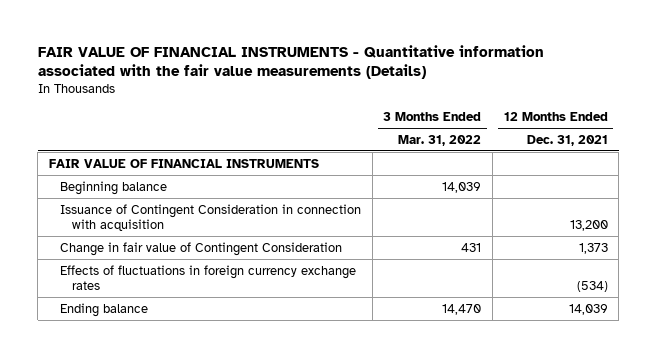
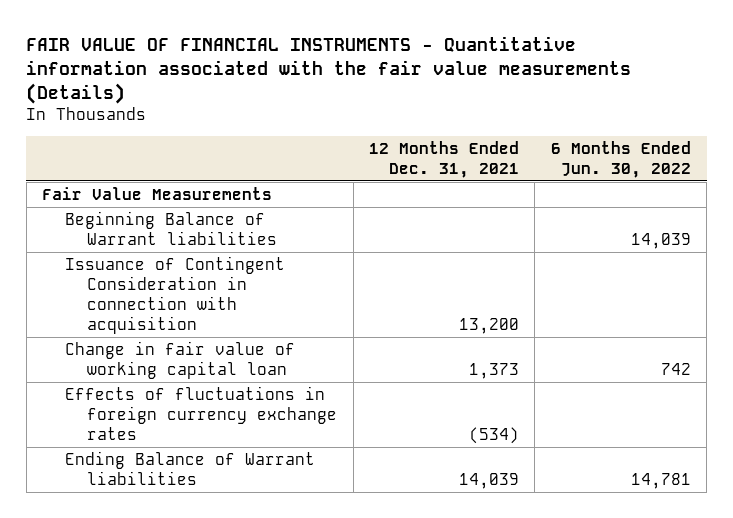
- | 3 Months Ended Mar. 31, 2022 | 12 Months Ended Dec. 31, 2021
+ | 12 Months Ended Dec. 31, 2021 | 6 Months Ended Jun. 30, 2022
- FAIR VALUE OF FINANCIAL INSTRUMENTS
- Beginning balance | 14,039 |
+ Fair Value Measurements
+ Beginning Balance of Warrant liabilities | | 14,039
- Change in fair value of Contingent Consideration | 431 | 1,373
+ Change in fair value of working capital loan | 1,373 | 742
- Ending balance | 14,470 | 14,039
+ Ending Balance of Warrant liabilities | 14,039 | 14,781

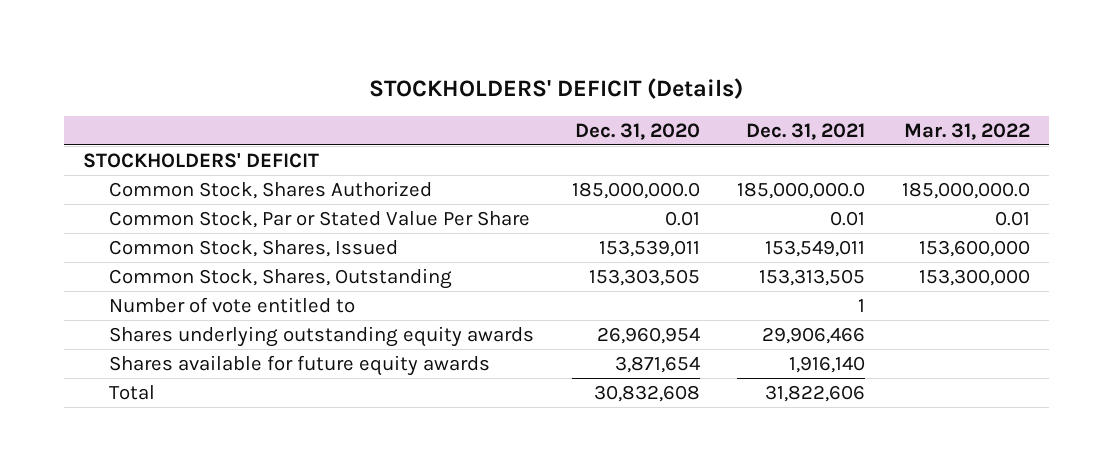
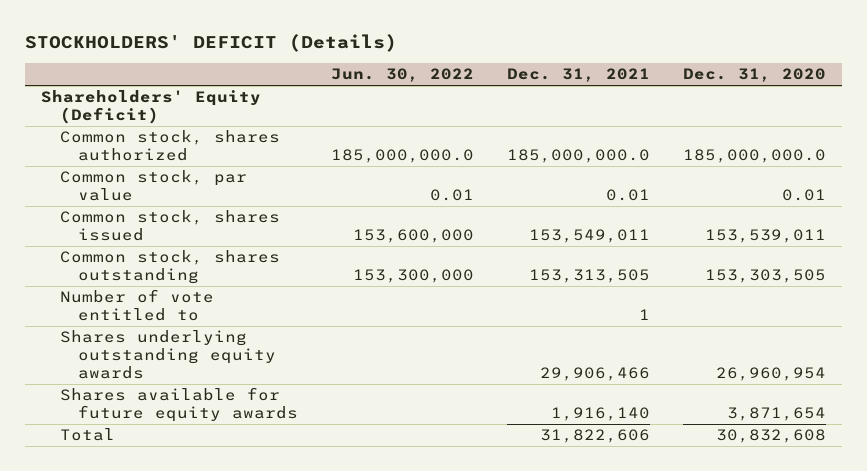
- | Dec. 31, 2020 | Dec. 31, 2021 | Mar. 31, 2022
+ | Jun. 30, 2022 | Dec. 31, 2021 | Dec. 31, 2020
- STOCKHOLDERS' DEFICIT
- Common Stock, Shares Authorized | 185,000,000.0 | 185,000,000.0 | 185,000,000.0
- Common Stock, Par or Stated Value Per Share | 0.01 | 0.01 | 0.01
- Common Stock, Shares, Issued | 153,539,011 | 153,549,011 | 153,600,000
- Common Stock, Shares, Outstanding | 153,303,505 | 153,313,505 | 153,300,000
+ Shareholders' Equity (Deficit)
+ Common stock, shares authorized | 185,000,000.0 | 185,000,000.0 | 185,000,000.0
+ Common stock, par value | 0.01 | 0.01 | 0.01
+ Common stock, shares issued | 153,600,000 | 153,549,011 | 153,539,011
+ Common stock, shares outstanding | 153,300,000 | 153,313,505 | 153,303,505

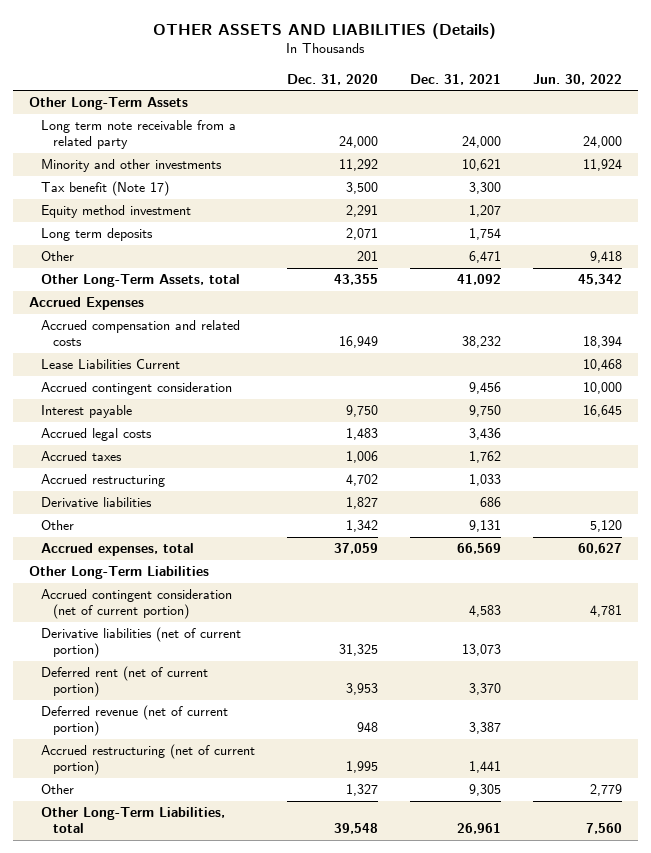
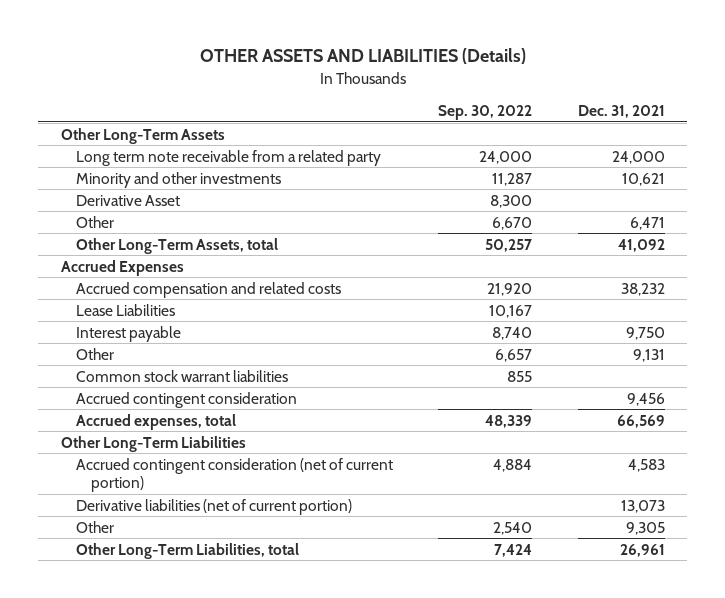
- | Dec. 31, 2020 | Dec. 31, 2021 | Jun. 30, 2022
+ | Sep. 30, 2022 | Dec. 31, 2021
- Tax benefit (Note 17) | 3,500 | 3,300 |
- Equity method investment | 2,291 | 1,207 |
- Long term deposits | 2,071 | 1,754 |
+ Derivative Asset | 8,300 |
- Lease Liabilities Current | | | 10,468
+ Lease Liabilities | 10,167 |
- Accrued legal costs | 1,483 | 3,436 |
- Accrued taxes | 1,006 | 1,762 |
- Accrued restructuring | 4,702 | 1,033 |
- Derivative liabilities | 1,827 | 686 |
+ Common stock warrant liabilities | 855 |
moved down: Accrued contingent consideration | | 9,456
- Deferred rent (net of current portion) | 3,953 | 3,370 |
- Deferred revenue (net of current portion) | 948 | 3,387 |
- Accrued restructuring (net of current portion) | 1,995 | 1,441 |

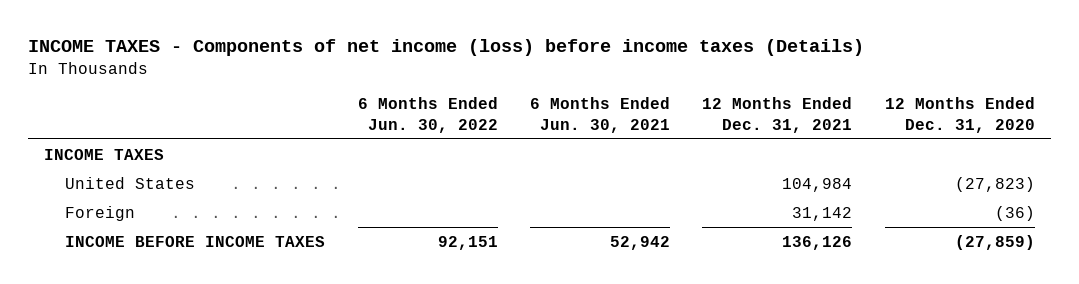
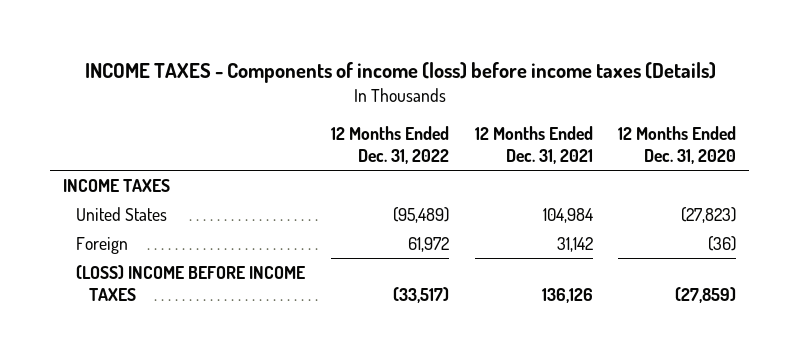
- INCOME TAXES - Components of net income (loss) before income taxes (Details)
+ INCOME TAXES - Components of income (loss) before income taxes (Details)
- | 6 Months Ended Jun. 30, 2022 | 6 Months Ended Jun. 30, 2021 | 12 Months Ended Dec. 31, 2021 | 12 Months Ended Dec. 31, 2020
+ | 12 Months Ended Dec. 31, 2022 | 12 Months Ended Dec. 31, 2021 | 12 Months Ended Dec. 31, 2020
- INCOME BEFORE INCOME TAXES | 92,151 | 52,942 | 136,126 | (27,859)
+ (LOSS) INCOME BEFORE INCOME TAXES | (33,517) | 136,126 | (27,859)

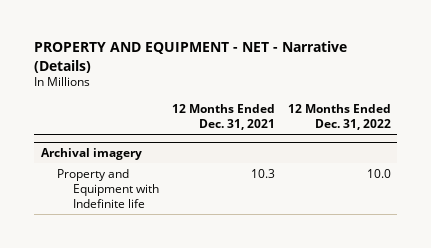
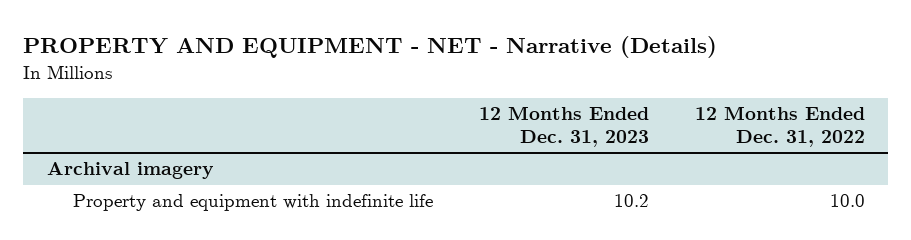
- | 12 Months Ended Dec. 31, 2021 | 12 Months Ended Dec. 31, 2022
+ | 12 Months Ended Dec. 31, 2023 | 12 Months Ended Dec. 31, 2022
@ Archival imagery
- Property and Equipment with Indefinite life | 10.3 | 10.0
+ Property and equipment with indefinite life | 10.2 | 10.0

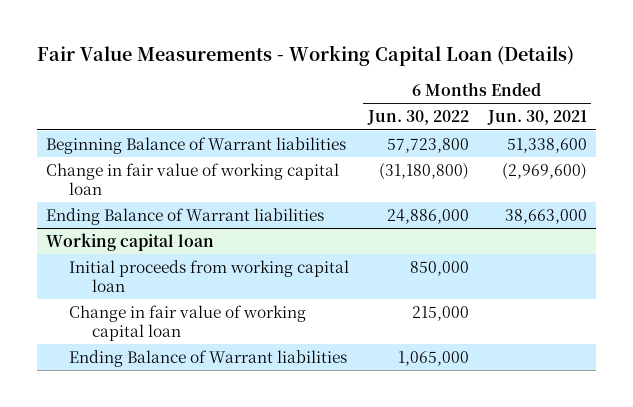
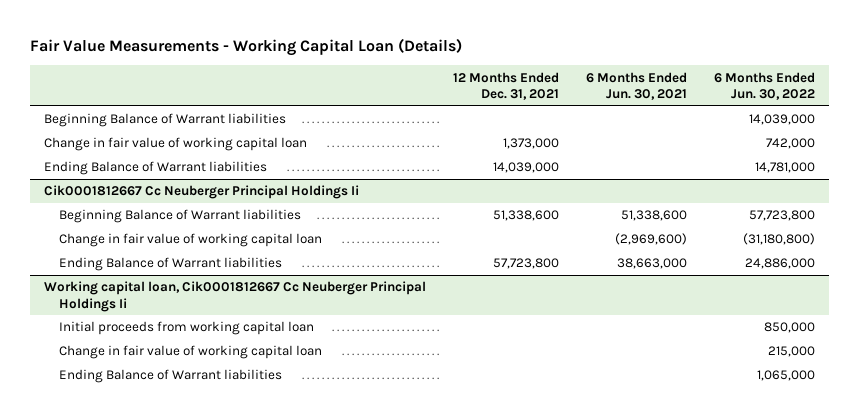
- | 6 Months Ended Jun. 30, 2022 | 6 Months Ended Jun. 30, 2021
+ | 12 Months Ended Dec. 31, 2021 | 6 Months Ended Jun. 30, 2021 | 6 Months Ended Jun. 30, 2022
+ Beginning Balance of Warrant liabilities | | | 14,039,000
+ Change in fair value of working capital loan | 1,373,000 | | 742,000
+ Ending Balance of Warrant liabilities | 14,039,000 | | 14,781,000
+ Cik0001812667 Cc Neuberger Principal Holdings Ii
- Working capital loan
+ Working capital loan, Cik0001812667 Cc Neuberger Principal Holdings Ii

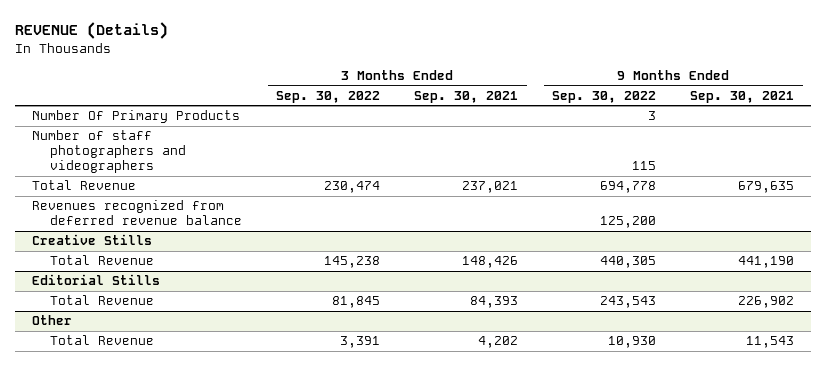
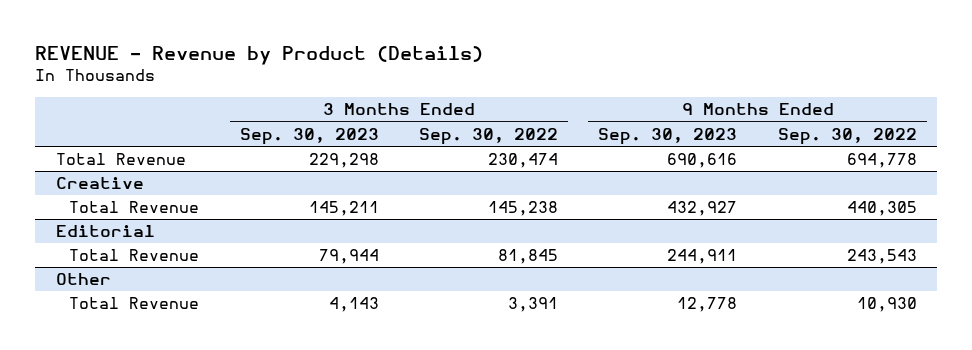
- REVENUE (Details)
+ REVENUE - Revenue by Product (Details)
- | 3 Months Ended Sep. 30, 2022 | 3 Months Ended Sep. 30, 2021 | 9 Months Ended Sep. 30, 2022 | 9 Months Ended Sep. 30, 2021
+ | 3 Months Ended Sep. 30, 2023 | 3 Months Ended Sep. 30, 2022 | 9 Months Ended Sep. 30, 2023 | 9 Months Ended Sep. 30, 2022
- Number Of Primary Products | | | 3 |
- Number of staff photographers and videographers | | | 115 |
- Revenues recognized from deferred revenue balance | | | 125,200 |
- Creative Stills
+ Creative
- Editorial Stills
+ Editorial

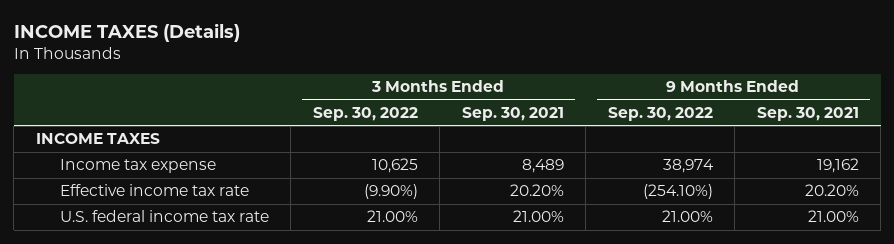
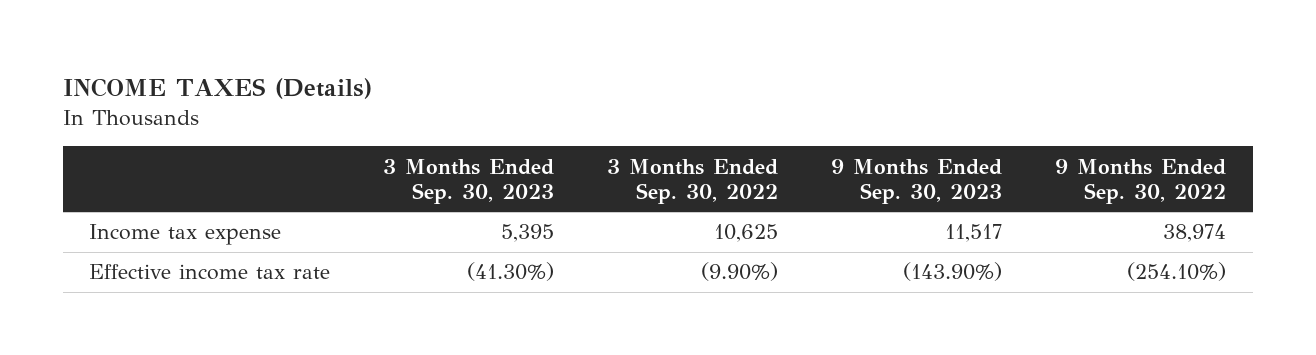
- | 3 Months Ended Sep. 30, 2022 | 3 Months Ended Sep. 30, 2021 | 9 Months Ended Sep. 30, 2022 | 9 Months Ended Sep. 30, 2021
+ | 3 Months Ended Sep. 30, 2023 | 3 Months Ended Sep. 30, 2022 | 9 Months Ended Sep. 30, 2023 | 9 Months Ended Sep. 30, 2022
- INCOME TAXES
- U.S. federal income tax rate | 21.00% | 21.00% | 21.00% | 21.00%

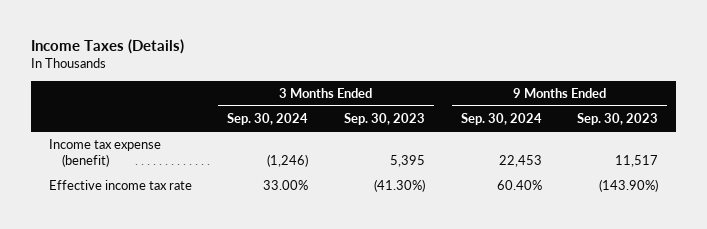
- INCOME TAXES (Details)
+ Income Taxes (Details)
- | 3 Months Ended Sep. 30, 2023 | 3 Months Ended Sep. 30, 2022 | 9 Months Ended Sep. 30, 2023 | 9 Months Ended Sep. 30, 2022
+ | 3 Months Ended Sep. 30, 2024 | 3 Months Ended Sep. 30, 2023 | 9 Months Ended Sep. 30, 2024 | 9 Months Ended Sep. 30, 2023
- Income tax expense | 5,395 | 10,625 | 11,517 | 38,974
+ Income tax expense (benefit) | (1,246) | 5,395 | 22,453 | 11,517

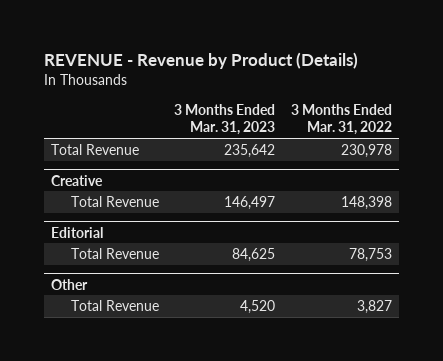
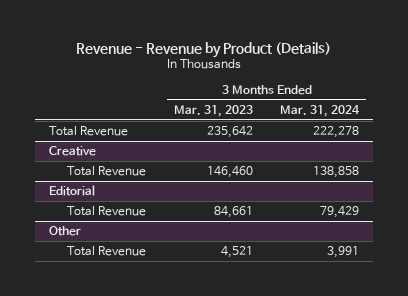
- REVENUE - Revenue by Product (Details)
+ Revenue - Revenue by Product (Details)
- | 3 Months Ended Mar. 31, 2023 | 3 Months Ended Mar. 31, 2022
+ | 3 Months Ended Mar. 31, 2023 | 3 Months Ended Mar. 31, 2024
@ Creative
- Total Revenue | 146,497 | 148,398
+ Total Revenue | 146,460 | 138,858
@ Editorial
- Total Revenue | 84,625 | 78,753
+ Total Revenue | 84,661 | 79,429
@ Other
- Total Revenue | 4,520 | 3,827
+ Total Revenue | 4,521 | 3,991

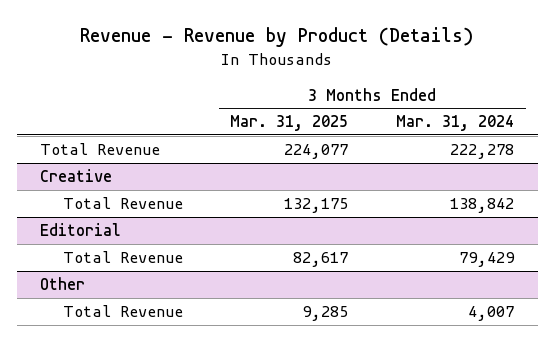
- | 3 Months Ended Mar. 31, 2023 | 3 Months Ended Mar. 31, 2024
+ | 3 Months Ended Mar. 31, 2025 | 3 Months Ended Mar. 31, 2024
@ Creative
- Total Revenue | 146,460 | 138,858
+ Total Revenue | 132,175 | 138,842
@ Other
- Total Revenue | 4,521 | 3,991
+ Total Revenue | 9,285 | 4,007

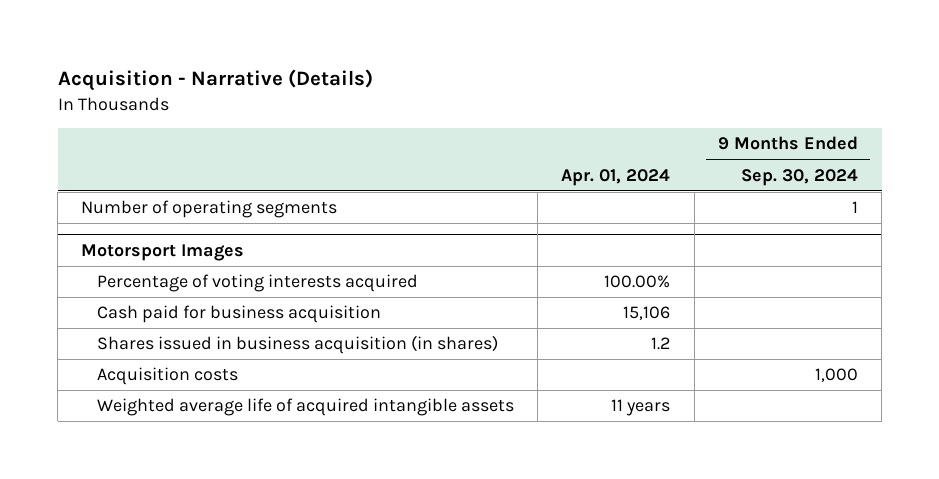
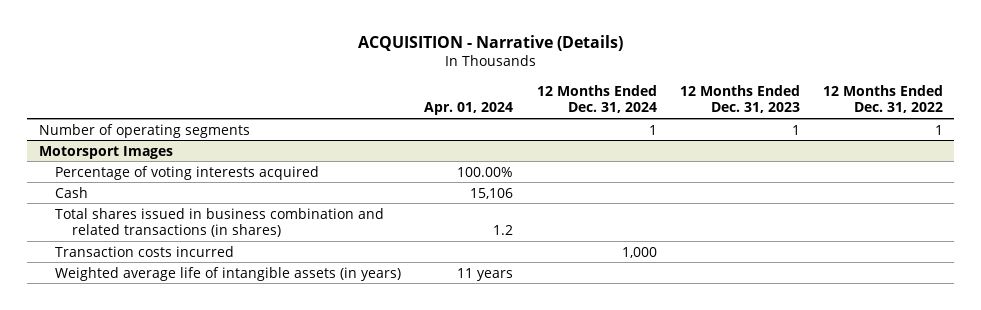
- Acquisition - Narrative (Details)
+ ACQUISITION - Narrative (Details)
- | Apr. 01, 2024 | 9 Months Ended Sep. 30, 2024
+ | Apr. 01, 2024 | 12 Months Ended Dec. 31, 2024 | 12 Months Ended Dec. 31, 2023 | 12 Months Ended Dec. 31, 2022
@ Motorsport Images
- Cash paid for business acquisition | 15,106 |
- Shares issued in business acquisition (in shares) | 1.2 |
- Acquisition costs | | 1,000
- Weighted average life of acquired intangible assets | 11 years |
+ Cash | 15,106 | | |
+ Total shares issued in business combination and related transactions (in shares) | 1.2 | | |
+ Transaction costs incurred | | 1,000 | |
+ Weighted average life of intangible assets (in years) | 11 years | | |

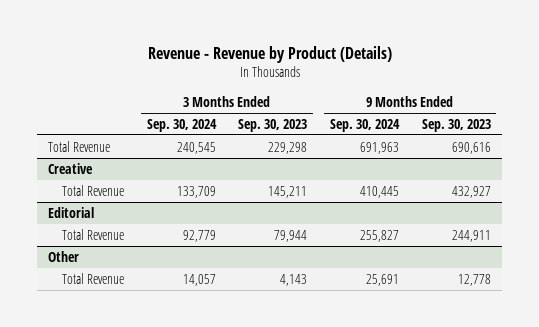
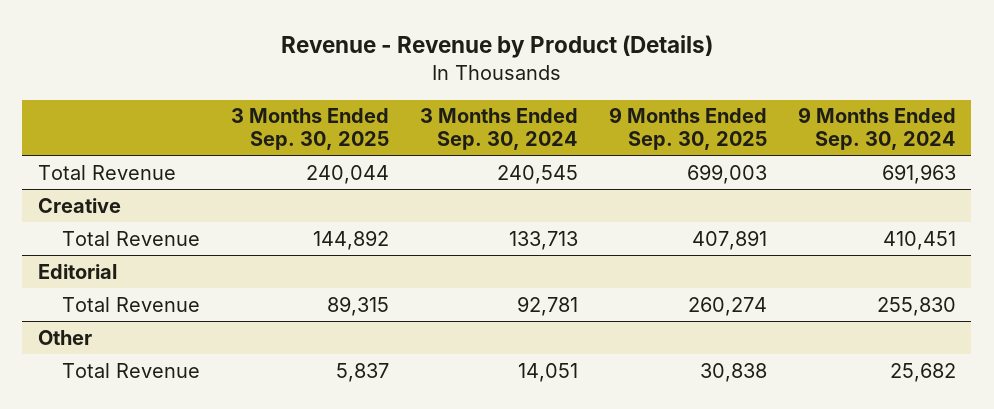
- | 3 Months Ended Sep. 30, 2024 | 3 Months Ended Sep. 30, 2023 | 9 Months Ended Sep. 30, 2024 | 9 Months Ended Sep. 30, 2023
+ | 3 Months Ended Sep. 30, 2025 | 3 Months Ended Sep. 30, 2024 | 9 Months Ended Sep. 30, 2025 | 9 Months Ended Sep. 30, 2024
@ Creative
- Total Revenue | 133,709 | 145,211 | 410,445 | 432,927
+ Total Revenue | 144,892 | 133,713 | 407,891 | 410,451
@ Editorial
- Total Revenue | 92,779 | 79,944 | 255,827 | 244,911
+ Total Revenue | 89,315 | 92,781 | 260,274 | 255,830
@ Other
- Total Revenue | 14,057 | 4,143 | 25,691 | 12,778
+ Total Revenue | 5,837 | 14,051 | 30,838 | 25,682

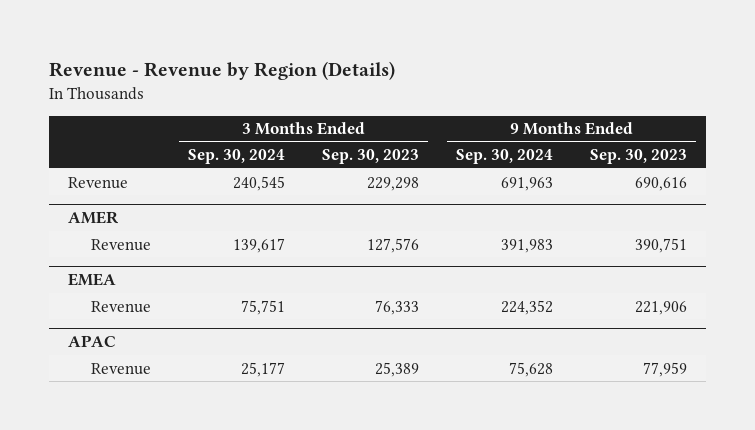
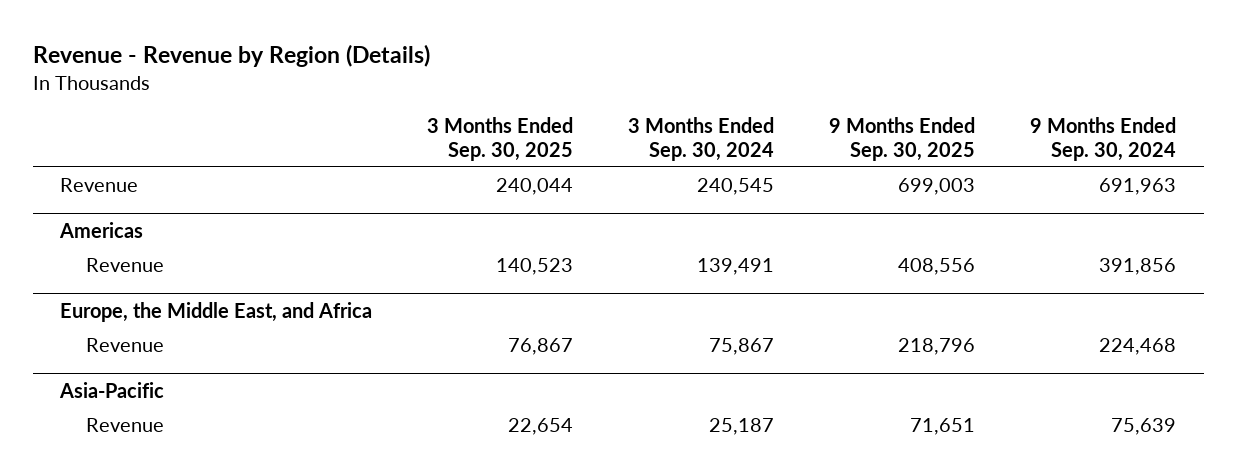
- | 3 Months Ended Sep. 30, 2024 | 3 Months Ended Sep. 30, 2023 | 9 Months Ended Sep. 30, 2024 | 9 Months Ended Sep. 30, 2023
+ | 3 Months Ended Sep. 30, 2025 | 3 Months Ended Sep. 30, 2024 | 9 Months Ended Sep. 30, 2025 | 9 Months Ended Sep. 30, 2024
- AMER
- Revenue | 139,617 | 127,576 | 391,983 | 390,751
- EMEA
- Revenue | 75,751 | 76,333 | 224,352 | 221,906
- APAC
- Revenue | 25,177 | 25,389 | 75,628 | 77,959
+ Americas
+ Revenue | 140,523 | 139,491 | 408,556 | 391,856
+ Europe, the Middle East, and Africa
+ Revenue | 76,867 | 75,867 | 218,796 | 224,468
+ Asia-Pacific
+ Revenue | 22,654 | 25,187 | 71,651 | 75,639

